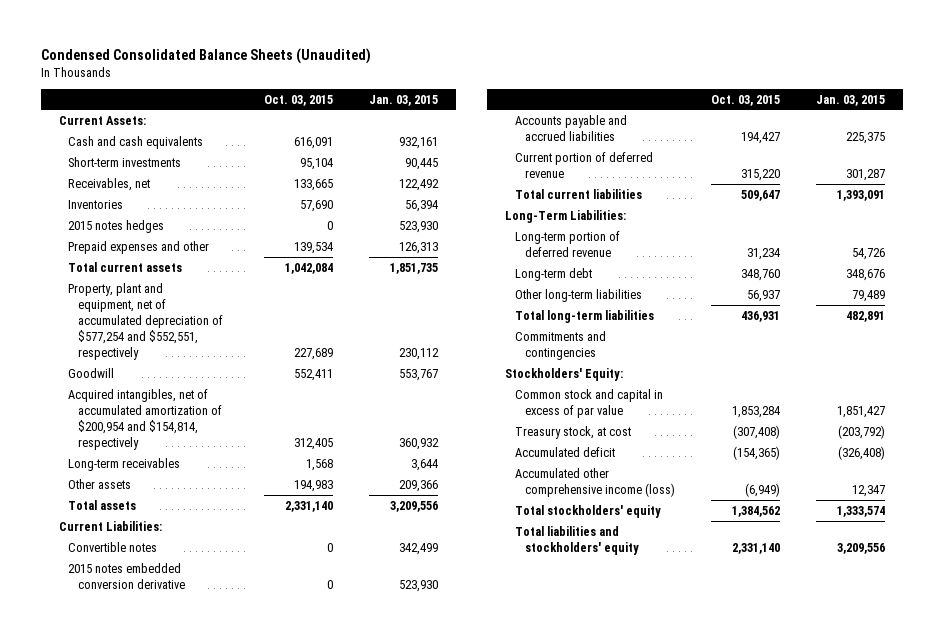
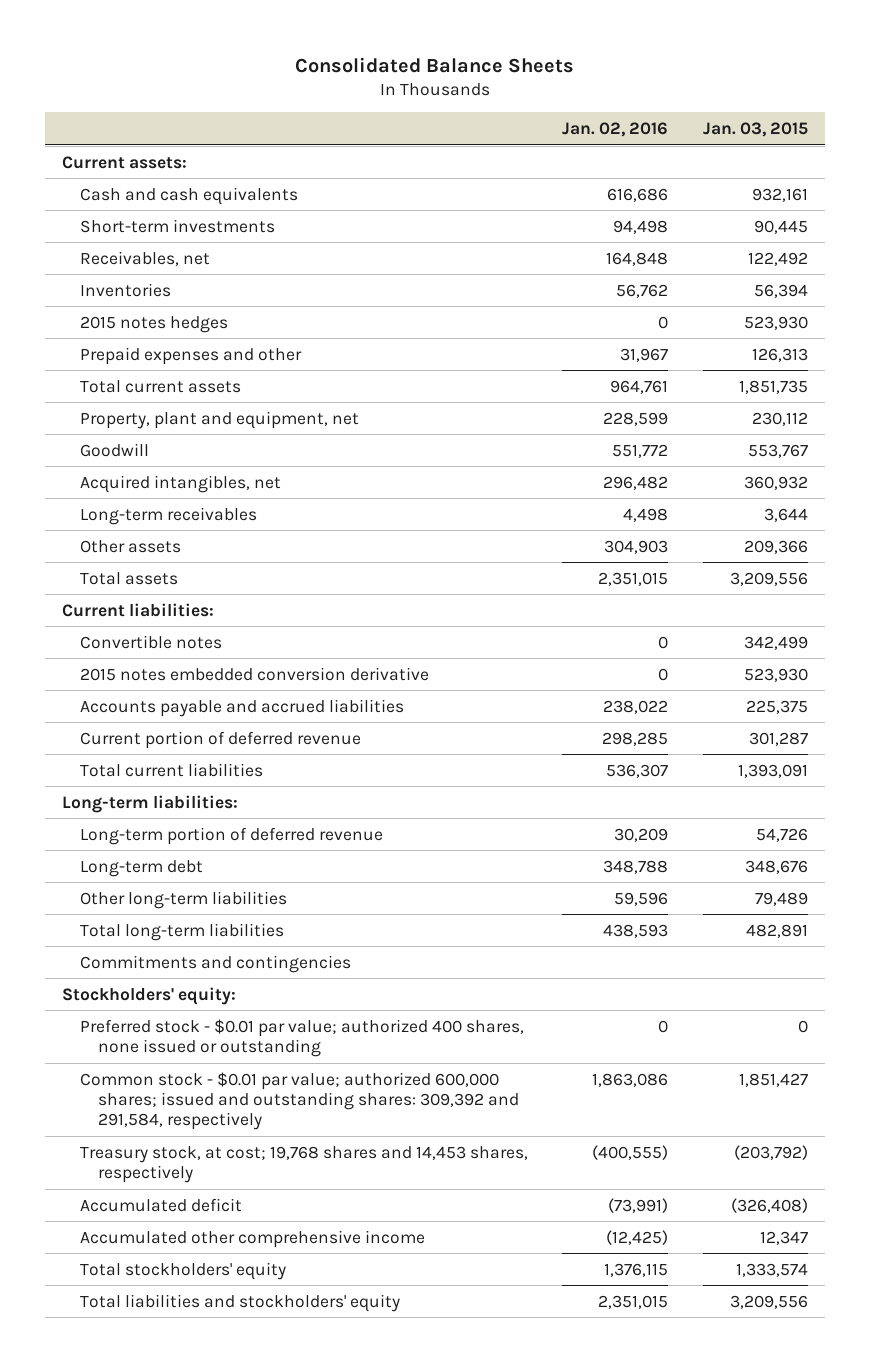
- Condensed Consolidated Balance Sheets (Unaudited)
+ Consolidated Balance Sheets
- | Oct. 03, 2015 | Jan. 03, 2015
+ | Jan. 02, 2016 | Jan. 03, 2015
- Current Assets:
+ Current assets:
- Property, plant and equipment, net of accumulated depreciation of $577,254 and $552,551, respectively | 227,689 | 230,112
+ Property, plant and equipment, net | 228,599 | 230,112
- Acquired intangibles, net of accumulated amortization of $200,954 and $154,814, respectively | 312,405 | 360,932
+ Acquired intangibles, net | 296,482 | 360,932
- Current Liabilities:
+ Current liabilities:
- Long-Term Liabilities:
+ Long-term liabilities:
- Stockholders' Equity:
- Common stock and capital in excess of par value | 1,853,284 | 1,851,427
- Treasury stock, at cost | (307,408) | (203,792)
+ Stockholders' equity:
+ Preferred stock - $0.01 par value; authorized 400 shares, none issued or outstanding | 0 | 0
+ Common stock - $0.01 par value; authorized 600,000 shares; issued and outstanding shares: 309,392 and 291,584, respectively | 1,863,086 | 1,851,427
+ Treasury stock, at cost; 19,768 shares and 14,453 shares, respectively | (400,555) | (203,792)
- Accumulated other comprehensive income (loss) | (6,949) | 12,347
+ Accumulated other comprehensive income | (12,425) | 12,347

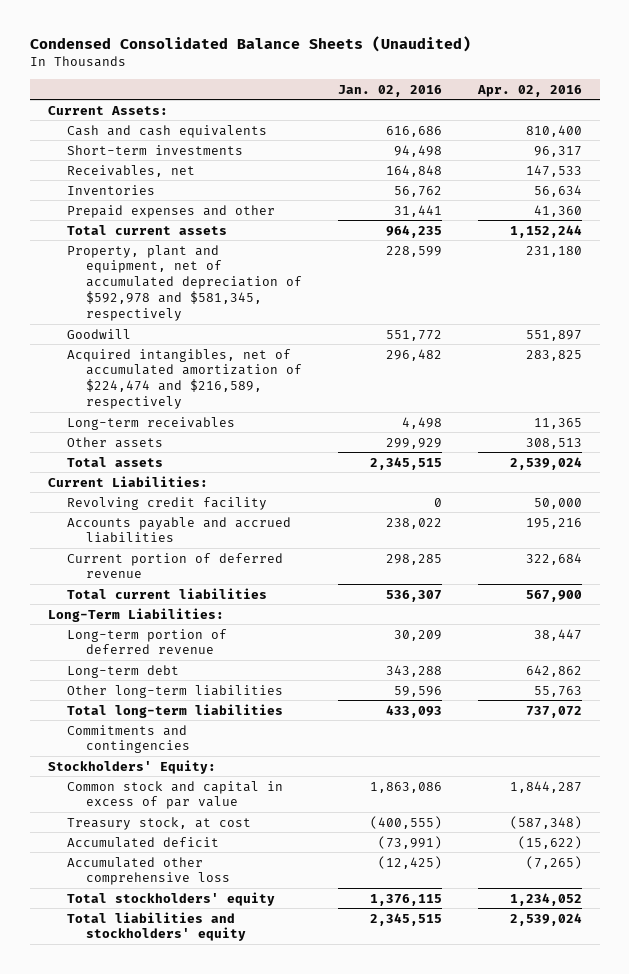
- Consolidated Balance Sheets
+ Condensed Consolidated Balance Sheets (Unaudited)
- | Jan. 02, 2016 | Jan. 03, 2015
+ | Jan. 02, 2016 | Apr. 02, 2016
- Current assets:
+ Current Assets:
- 2015 notes hedges | 0 | 523,930
- Prepaid expenses and other | 31,967 | 126,313
- Total current assets | 964,761 | 1,851,735
- Property, plant and equipment, net | 228,599 | 230,112
+ Prepaid expenses and other | 31,441 | 41,360
+ Total current assets | 964,235 | 1,152,244
+ Property, plant and equipment, net of accumulated depreciation of $592,978 and $581,345, respectively | 228,599 | 231,180
- Acquired intangibles, net | 296,482 | 360,932
+ Acquired intangibles, net of accumulated amortization of $224,474 and $216,589, respectively | 296,482 | 283,825
- Other assets | 304,903 | 209,366
- Total assets | 2,351,015 | 3,209,556
- Current liabilities:
- Convertible notes | 0 | 342,499
- 2015 notes embedded conversion derivative | 0 | 523,930
+ Other assets | 299,929 | 308,513
+ Total assets | 2,345,515 | 2,539,024
+ Current Liabilities:
+ Revolving credit facility | 0 | 50,000
- Long-term liabilities:
+ Long-Term Liabilities:
- Long-term debt | 348,788 | 348,676
+ Long-term debt | 343,288 | 642,862
- Total long-term liabilities | 438,593 | 482,891
+ Total long-term liabilities | 433,093 | 737,072
- Stockholders' equity:
- Preferred stock - $0.01 par value; authorized 400 shares, none issued or outstanding | 0 | 0
- Common stock - $0.01 par value; authorized 600,000 shares; issued and outstanding shares: 309,392 and 291,584, respectively | 1,863,086 | 1,851,427
- Treasury stock, at cost; 19,768 shares and 14,453 shares, respectively | (400,555) | (203,792)
+ Stockholders' Equity:
+ Common stock and capital in excess of par value | 1,863,086 | 1,844,287
+ Treasury stock, at cost | (400,555) | (587,348)
- Accumulated other comprehensive income | (12,425) | 12,347
+ Accumulated other comprehensive loss | (12,425) | (7,265)
- Total liabilities and stockholders' equity | 2,351,015 | 3,209,556
+ Total liabilities and stockholders' equity | 2,345,515 | 2,539,024

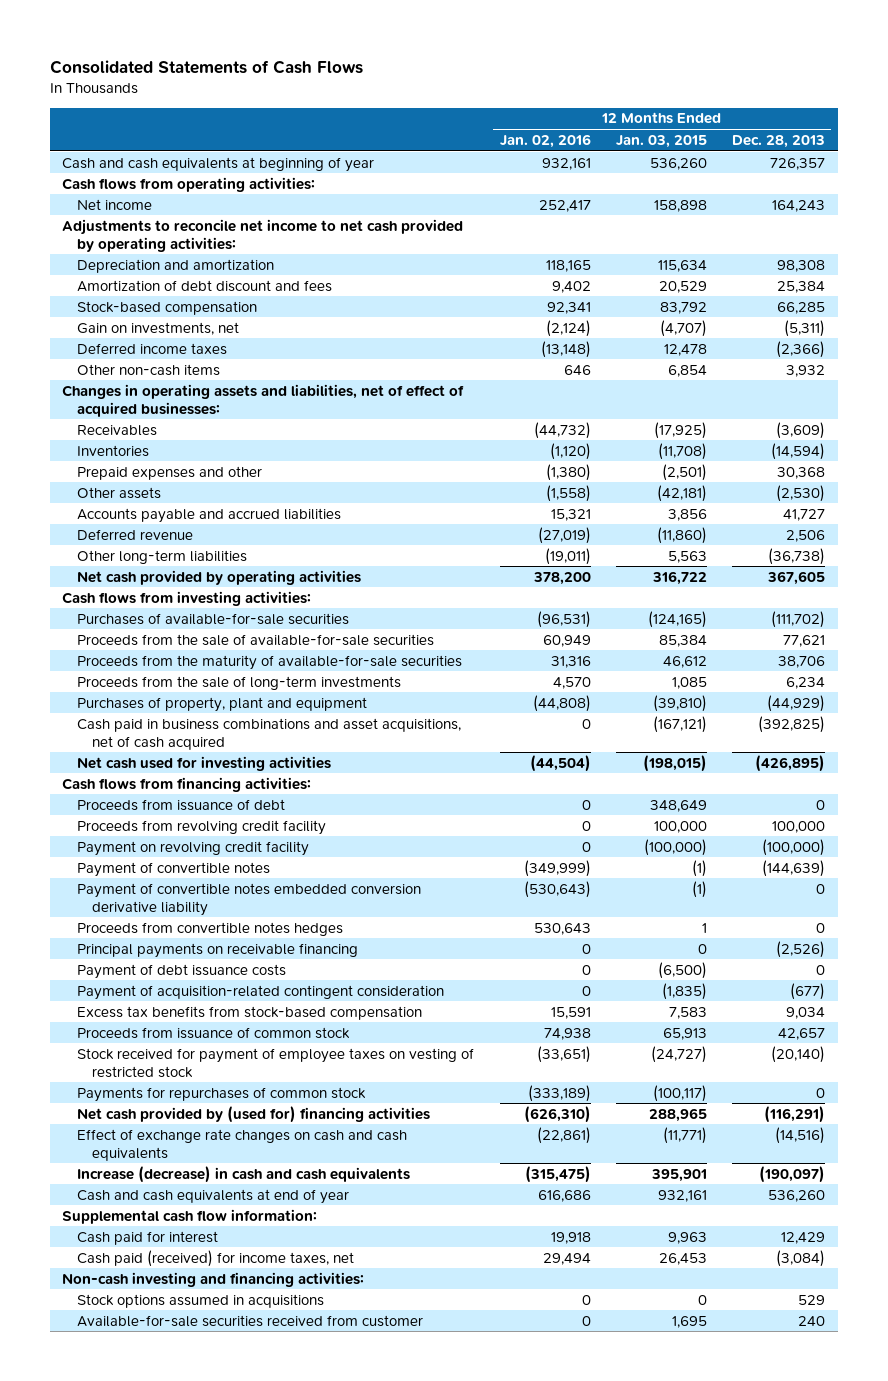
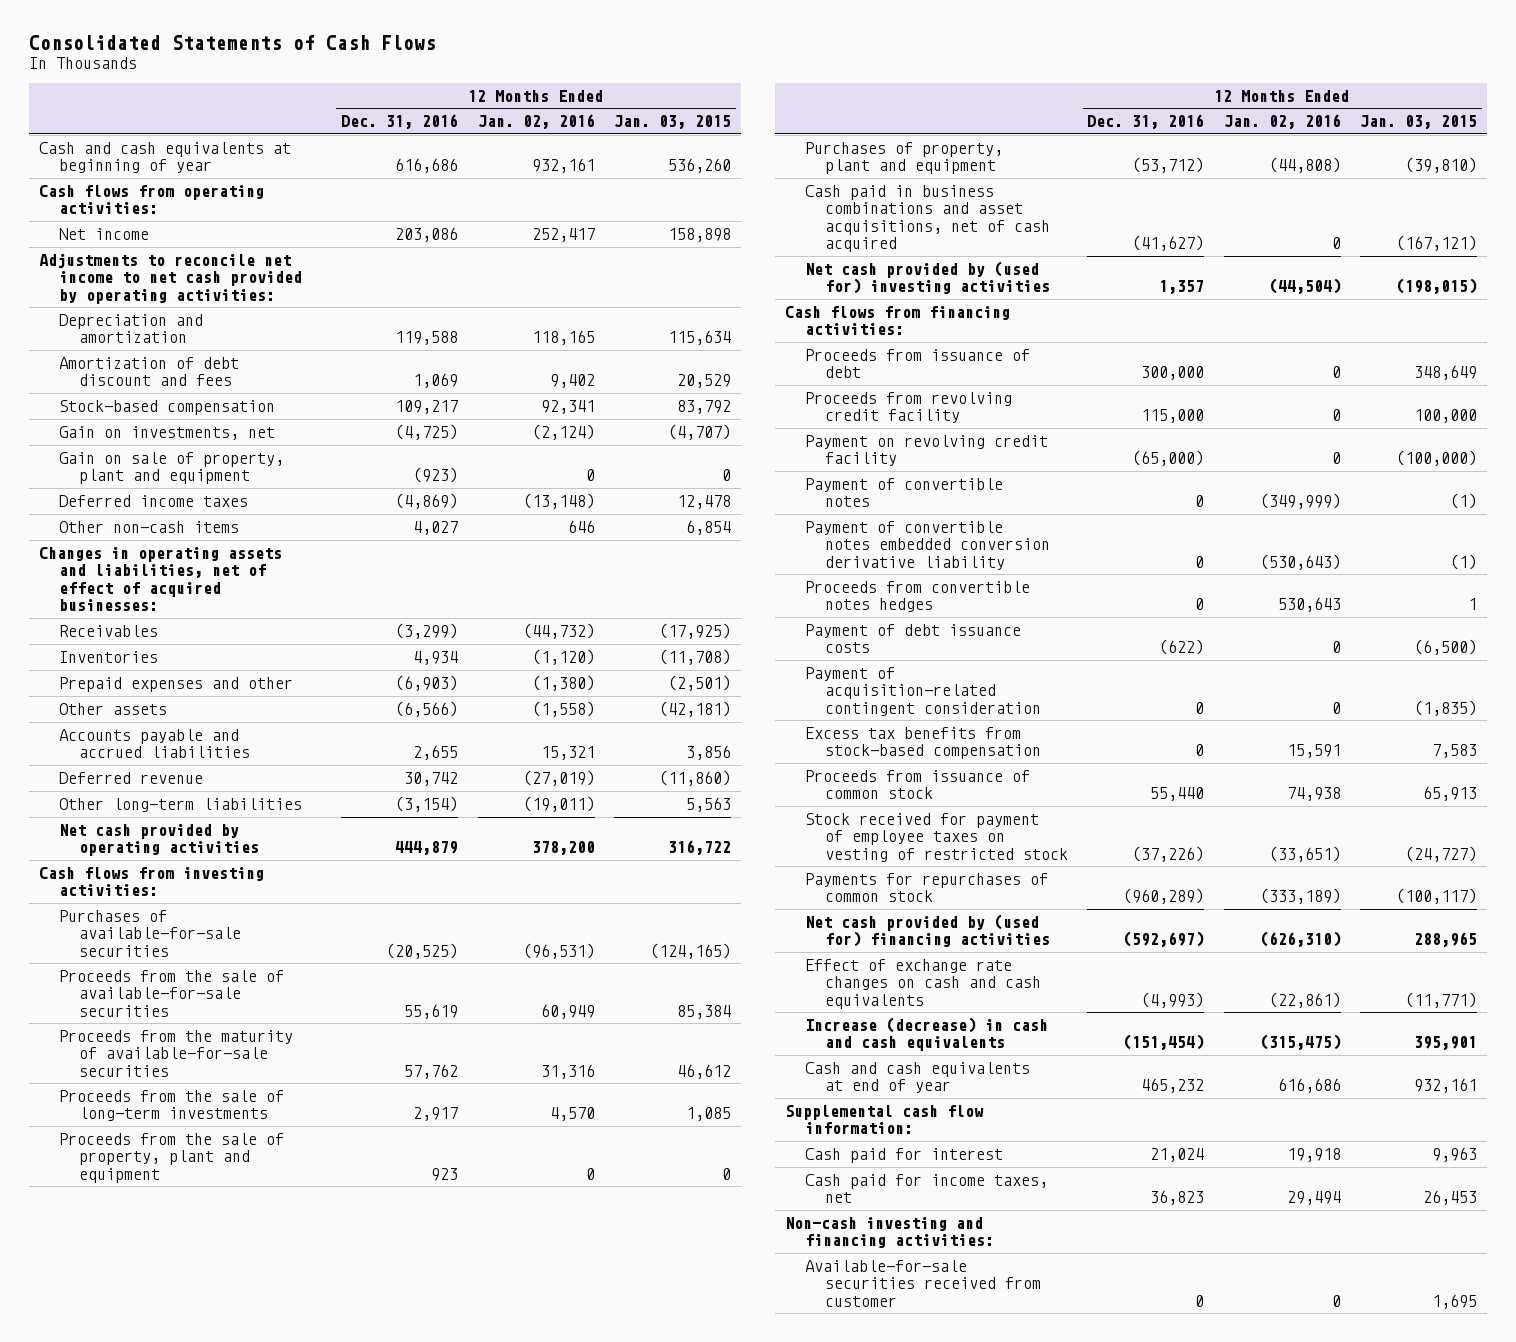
- | 12 Months Ended Jan. 02, 2016 | 12 Months Ended Jan. 03, 2015 | 12 Months Ended Dec. 28, 2013
+ | 12 Months Ended Dec. 31, 2016 | 12 Months Ended Jan. 02, 2016 | 12 Months Ended Jan. 03, 2015
+ Gain on sale of property, plant and equipment | (923) | 0 | 0
+ Proceeds from the sale of property, plant and equipment | 923 | 0 | 0
- Net cash used for investing activities | (44,504) | (198,015) | (426,895)
+ Net cash provided by (used for) investing activities | 1,357 | (44,504) | (198,015)
- Principal payments on receivable financing | 0 | 0 | (2,526)
- Cash paid (received) for income taxes, net | 29,494 | 26,453 | (3,084)
+ Cash paid for income taxes, net | 36,823 | 29,494 | 26,453
- Stock options assumed in acquisitions | 0 | 0 | 529

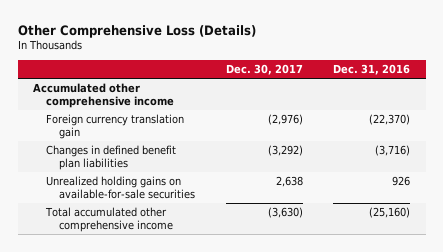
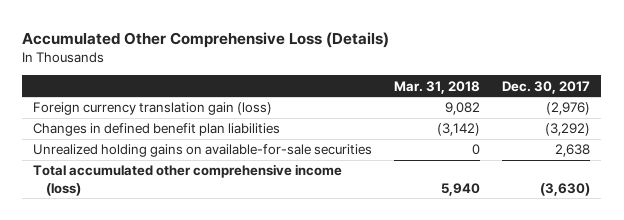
- Other Comprehensive Loss (Details)
+ Accumulated Other Comprehensive Loss (Details)
- | Dec. 30, 2017 | Dec. 31, 2016
+ | Mar. 31, 2018 | Dec. 30, 2017
- Accumulated other comprehensive income
- Foreign currency translation gain | (2,976) | (22,370)
+ Foreign currency translation gain (loss) | 9,082 | (2,976)
- Total accumulated other comprehensive income | (3,630) | (25,160)
+ Total accumulated other comprehensive income (loss) | 5,940 | (3,630)

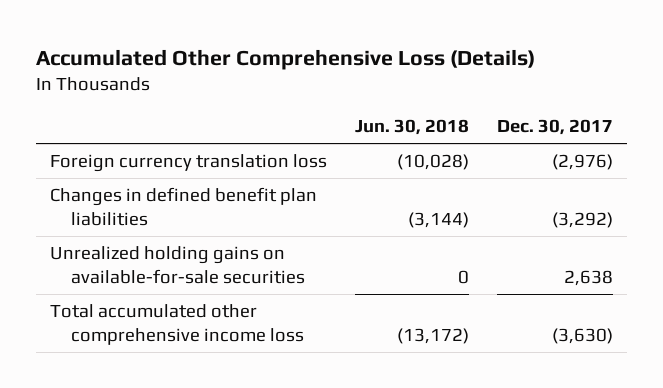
- | Mar. 31, 2018 | Dec. 30, 2017
+ | Jun. 30, 2018 | Dec. 30, 2017
- Foreign currency translation gain (loss) | 9,082 | (2,976)
+ Foreign currency translation loss | (10,028) | (2,976)
- Total accumulated other comprehensive income (loss) | 5,940 | (3,630)
+ Total accumulated other comprehensive income loss | (13,172) | (3,630)

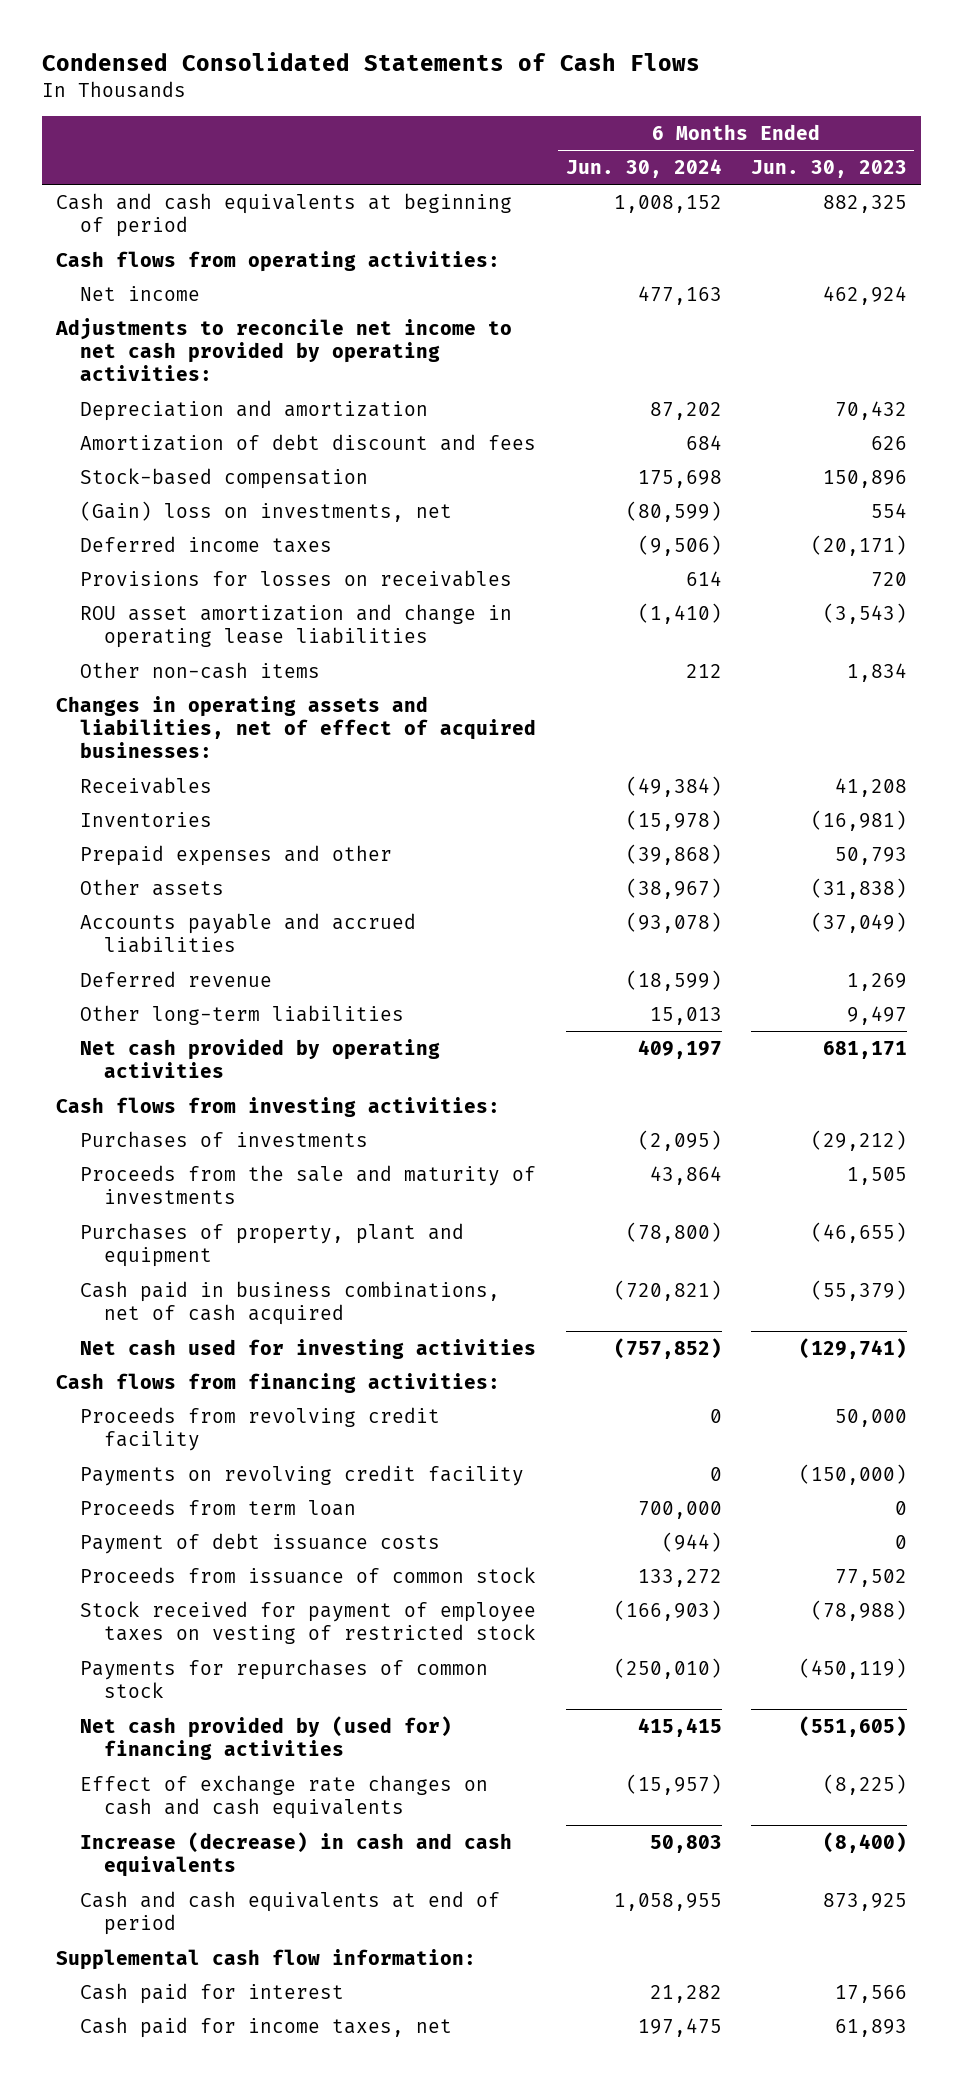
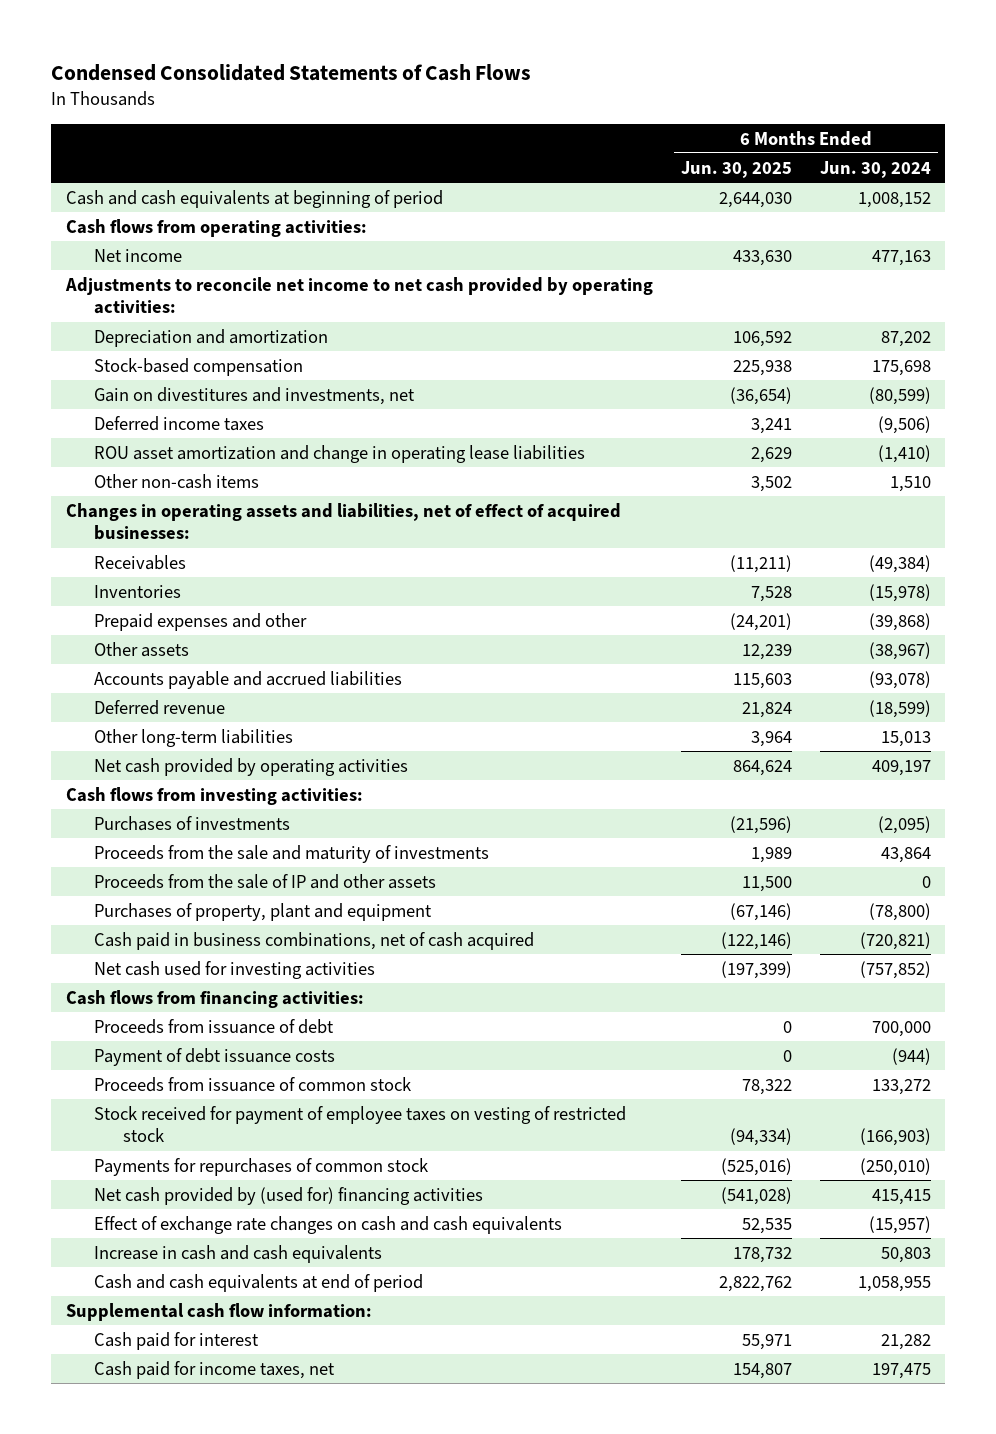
- | 6 Months Ended Jun. 30, 2024 | 6 Months Ended Jun. 30, 2023
+ | 6 Months Ended Jun. 30, 2025 | 6 Months Ended Jun. 30, 2024
- Amortization of debt discount and fees | 684 | 626
- (Gain) loss on investments, net | (80,599) | 554
+ Gain on divestitures and investments, net | (36,654) | (80,599)
- Provisions for losses on receivables | 614 | 720
- Other non-cash items | 212 | 1,834
+ Other non-cash items | 3,502 | 1,510
+ Proceeds from the sale of IP and other assets | 11,500 | 0
- Proceeds from revolving credit facility | 0 | 50,000
- Payments on revolving credit facility | 0 | (150,000)
- Proceeds from term loan | 700,000 | 0
+ Proceeds from issuance of debt | 0 | 700,000
- Increase (decrease) in cash and cash equivalents | 50,803 | (8,400)
+ Increase in cash and cash equivalents | 178,732 | 50,803

